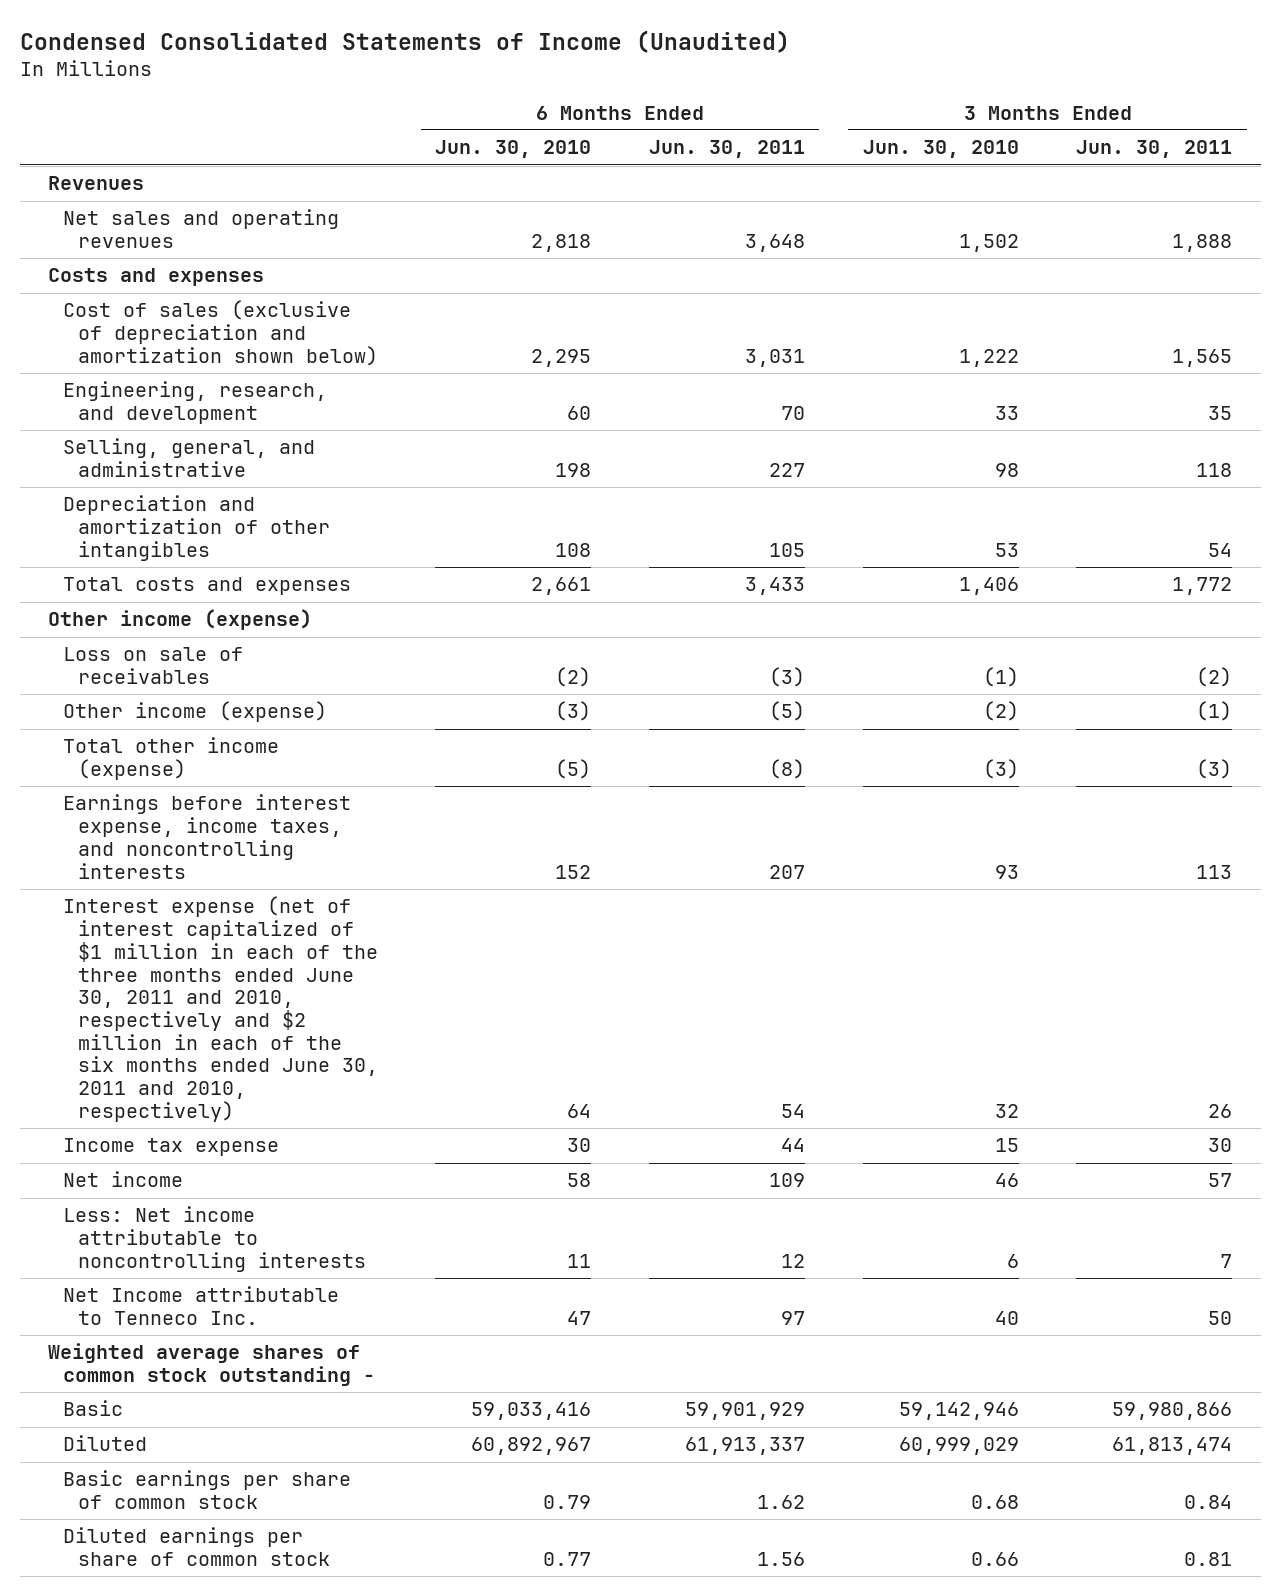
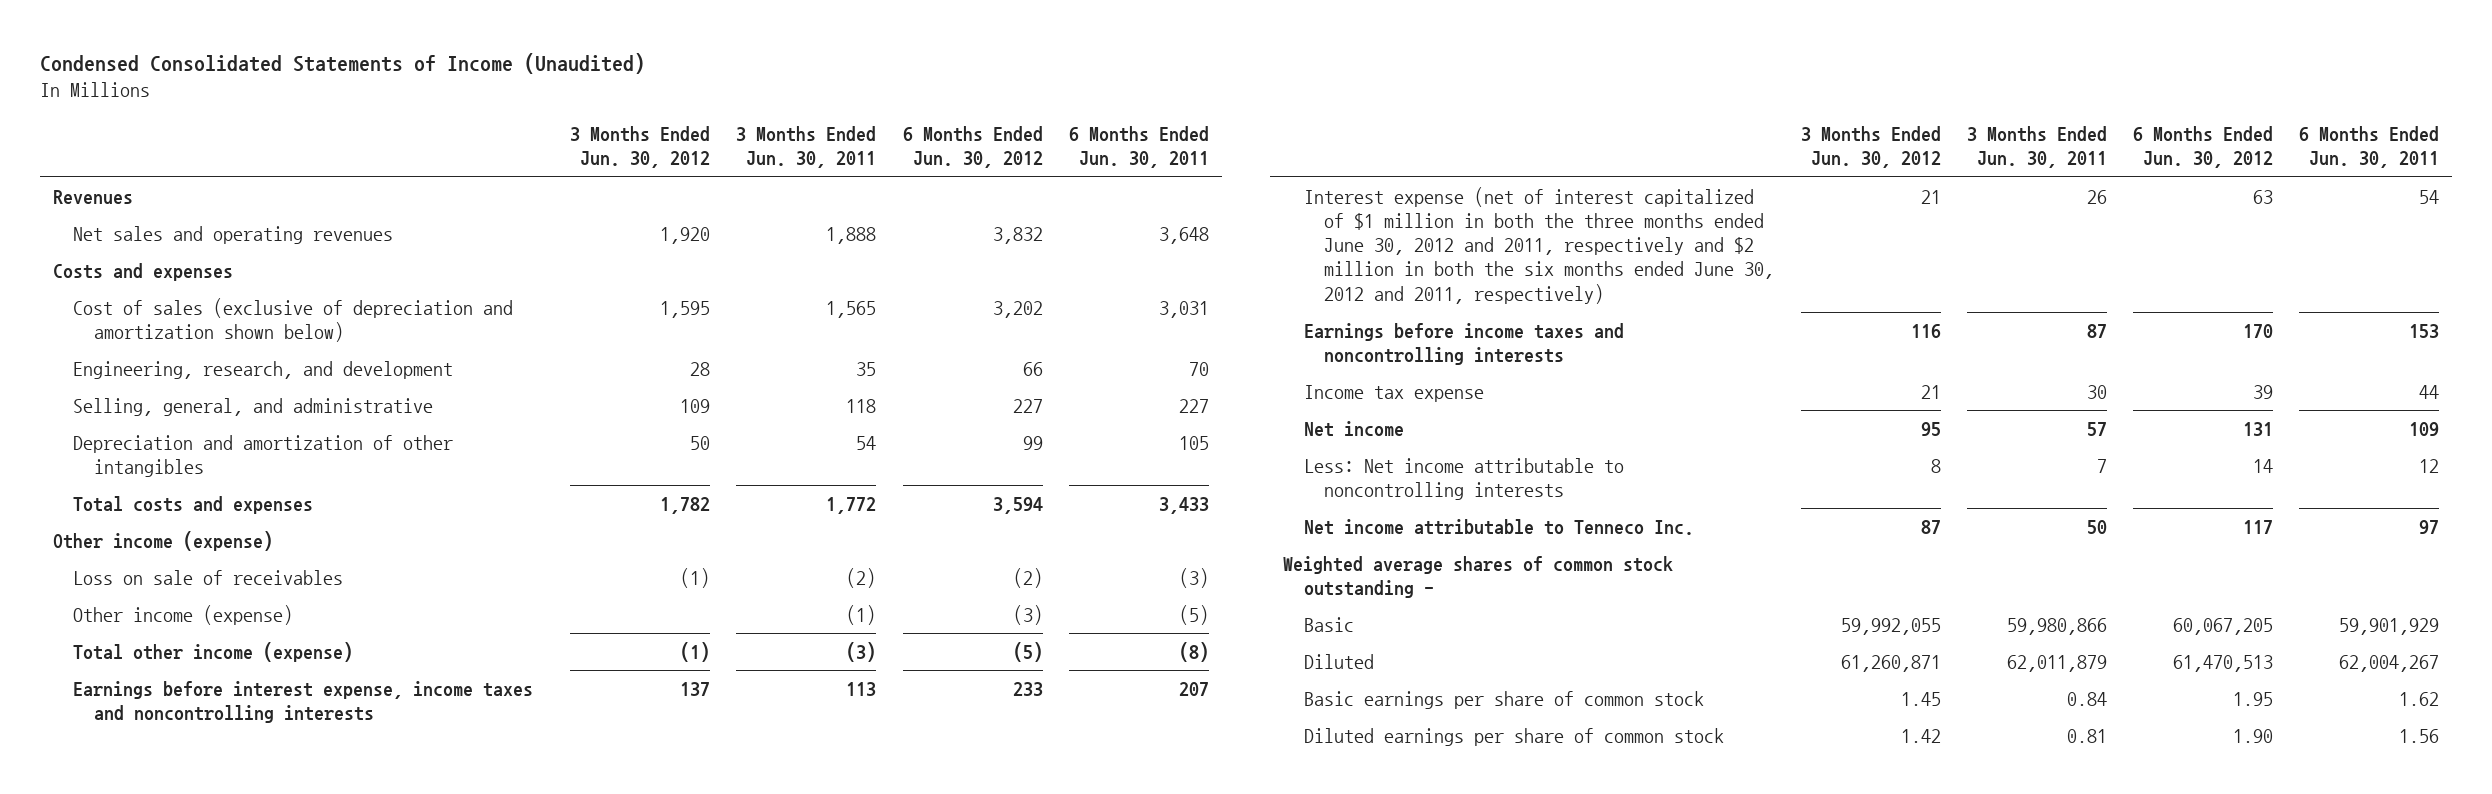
- | 6 Months Ended Jun. 30, 2010 | 6 Months Ended Jun. 30, 2011 | 3 Months Ended Jun. 30, 2010 | 3 Months Ended Jun. 30, 2011
+ | 3 Months Ended Jun. 30, 2012 | 3 Months Ended Jun. 30, 2011 | 6 Months Ended Jun. 30, 2012 | 6 Months Ended Jun. 30, 2011
- Earnings before interest expense, income taxes, and noncontrolling interests | 152 | 207 | 93 | 113
- Interest expense (net of interest capitalized of $1 million in each of the three months ended June 30, 2011 and 2010, respectively and $2 million in each of the six months ended June 30, 2011 and 2010, respectively) | 64 | 54 | 32 | 26
+ Earnings before interest expense, income taxes and noncontrolling interests | 137 | 113 | 233 | 207
+ Interest expense (net of interest capitalized of $1 million in both the three months ended June 30, 2012 and 2011, respectively and $2 million in both the six months ended June 30, 2012 and 2011, respectively) | 21 | 26 | 63 | 54
+ Earnings before income taxes and noncontrolling interests | 116 | 87 | 170 | 153
- Net Income attributable to Tenneco Inc. | 47 | 97 | 40 | 50
+ Net income attributable to Tenneco Inc. | 87 | 50 | 117 | 97
- Diluted | 60,892,967 | 61,913,337 | 60,999,029 | 61,813,474
+ Diluted | 61,260,871 | 62,011,879 | 61,470,513 | 62,004,267

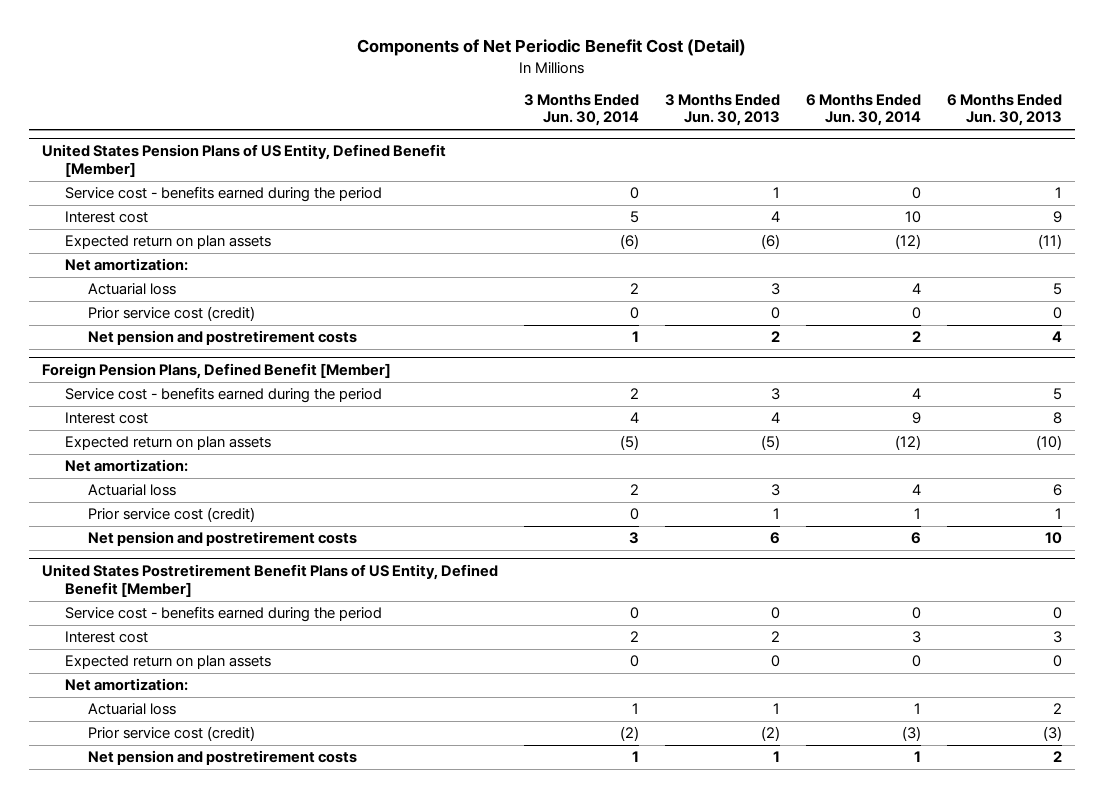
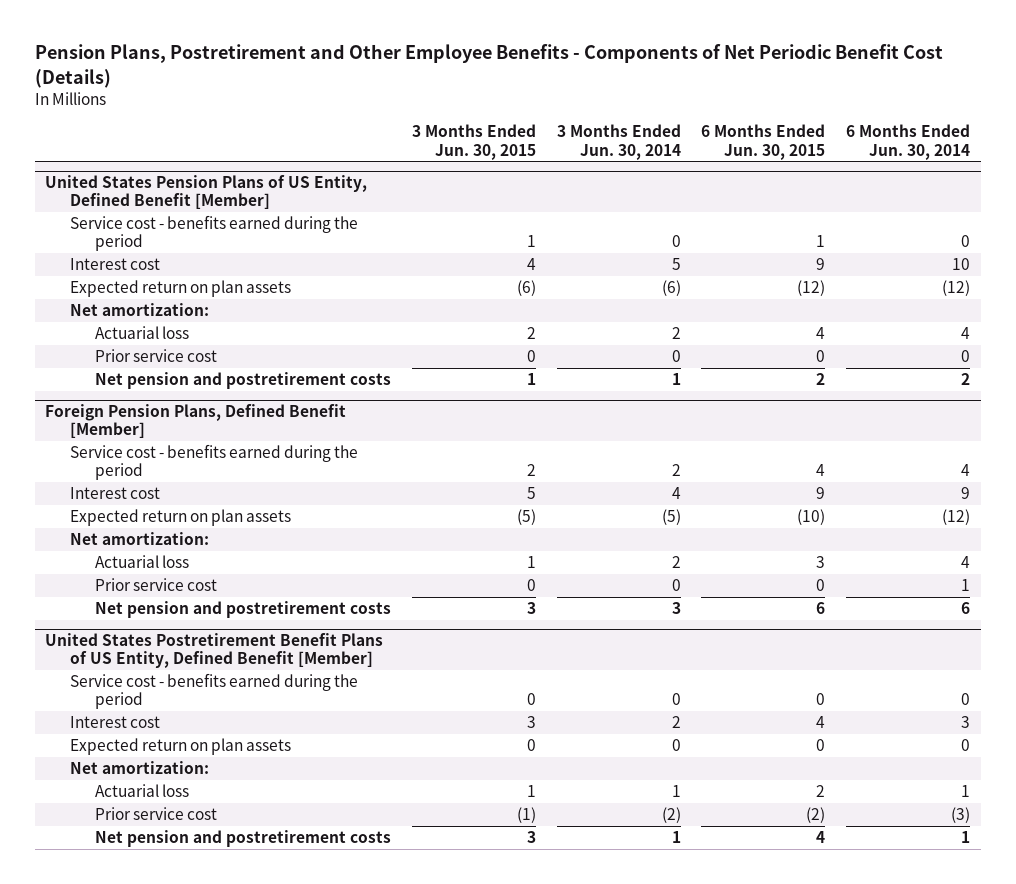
- Components of Net Periodic Benefit Cost (Detail)
+ Pension Plans, Postretirement and Other Employee Benefits - Components of Net Periodic Benefit Cost (Details)
- | 3 Months Ended Jun. 30, 2014 | 3 Months Ended Jun. 30, 2013 | 6 Months Ended Jun. 30, 2014 | 6 Months Ended Jun. 30, 2013
+ | 3 Months Ended Jun. 30, 2015 | 3 Months Ended Jun. 30, 2014 | 6 Months Ended Jun. 30, 2015 | 6 Months Ended Jun. 30, 2014
@ United States Pension Plans of US Entity, Defined Benefit [Member]
- Prior service cost (credit) | 0 | 0 | 0 | 0
+ Prior service cost | 0 | 0 | 0 | 0
@ Foreign Pension Plans, Defined Benefit [Member]
- Prior service cost (credit) | 0 | 1 | 1 | 1
+ Prior service cost | 0 | 0 | 0 | 1
@ United States Postretirement Benefit Plans of US Entity, Defined Benefit [Member]
- Prior service cost (credit) | (2) | (2) | (3) | (3)
+ Prior service cost | (1) | (2) | (2) | (3)

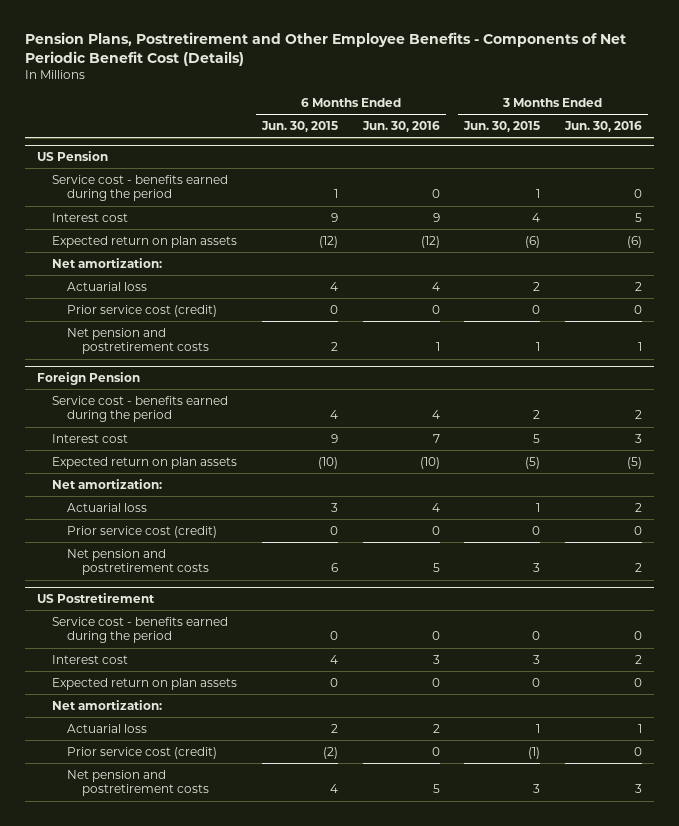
- | 3 Months Ended Jun. 30, 2015 | 3 Months Ended Jun. 30, 2014 | 6 Months Ended Jun. 30, 2015 | 6 Months Ended Jun. 30, 2014
+ | 6 Months Ended Jun. 30, 2015 | 6 Months Ended Jun. 30, 2016 | 3 Months Ended Jun. 30, 2015 | 3 Months Ended Jun. 30, 2016
- United States Pension Plans of US Entity, Defined Benefit [Member]
+ US Pension
- Prior service cost | 0 | 0 | 0 | 0
+ Prior service cost (credit) | 0 | 0 | 0 | 0
- Foreign Pension Plans, Defined Benefit [Member]
+ Foreign Pension
- Prior service cost | 0 | 0 | 0 | 1
+ Prior service cost (credit) | 0 | 0 | 0 | 0
- United States Postretirement Benefit Plans of US Entity, Defined Benefit [Member]
+ US Postretirement
- Prior service cost | (1) | (2) | (2) | (3)
+ Prior service cost (credit) | (2) | 0 | (1) | 0

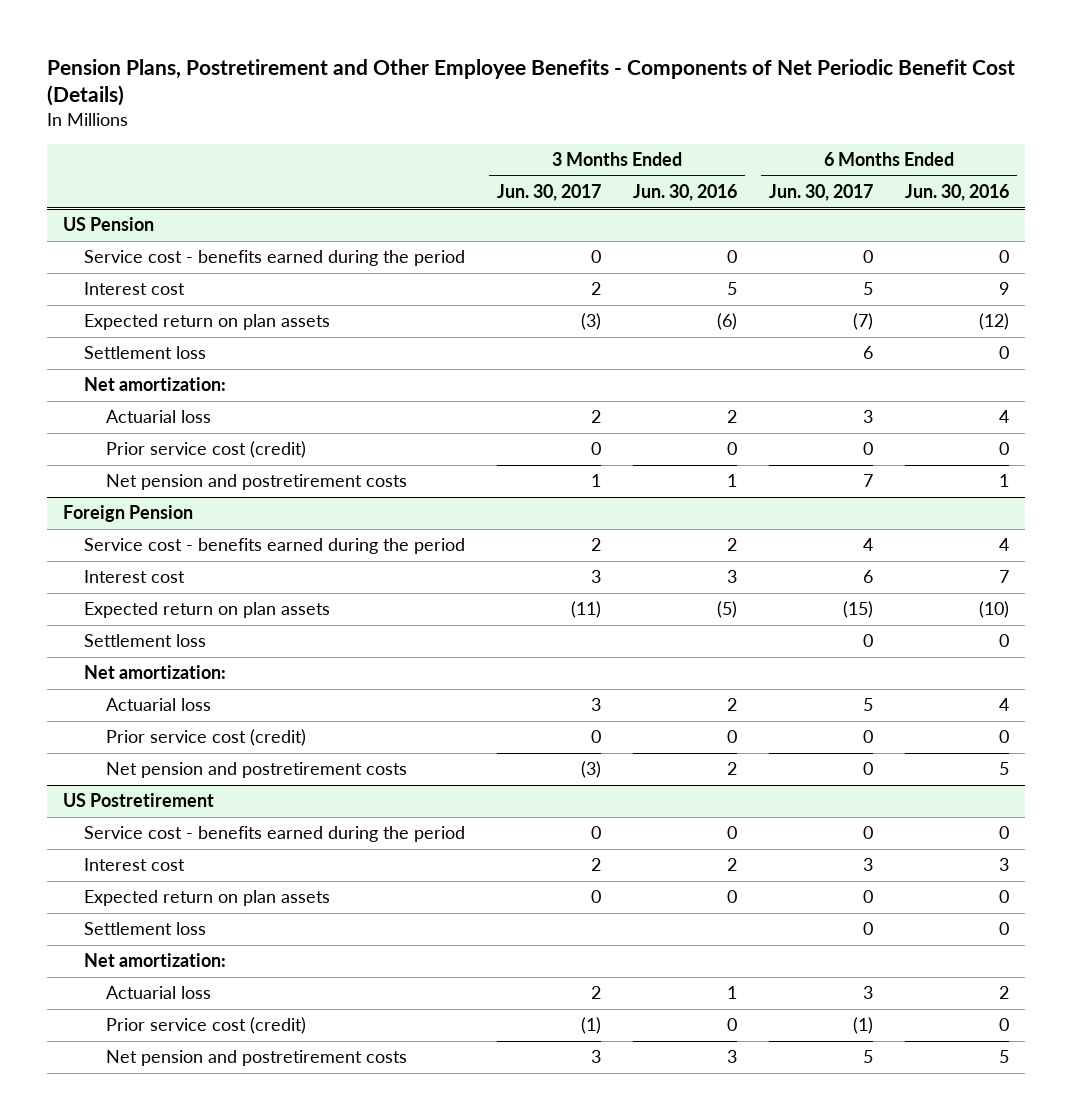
- | 6 Months Ended Jun. 30, 2015 | 6 Months Ended Jun. 30, 2016 | 3 Months Ended Jun. 30, 2015 | 3 Months Ended Jun. 30, 2016
+ | 3 Months Ended Jun. 30, 2017 | 3 Months Ended Jun. 30, 2016 | 6 Months Ended Jun. 30, 2017 | 6 Months Ended Jun. 30, 2016
@ US Pension
+ Settlement loss | | | 6 | 0
@ Foreign Pension
+ Settlement loss | | | 0 | 0
@ US Postretirement
+ Settlement loss | | | 0 | 0

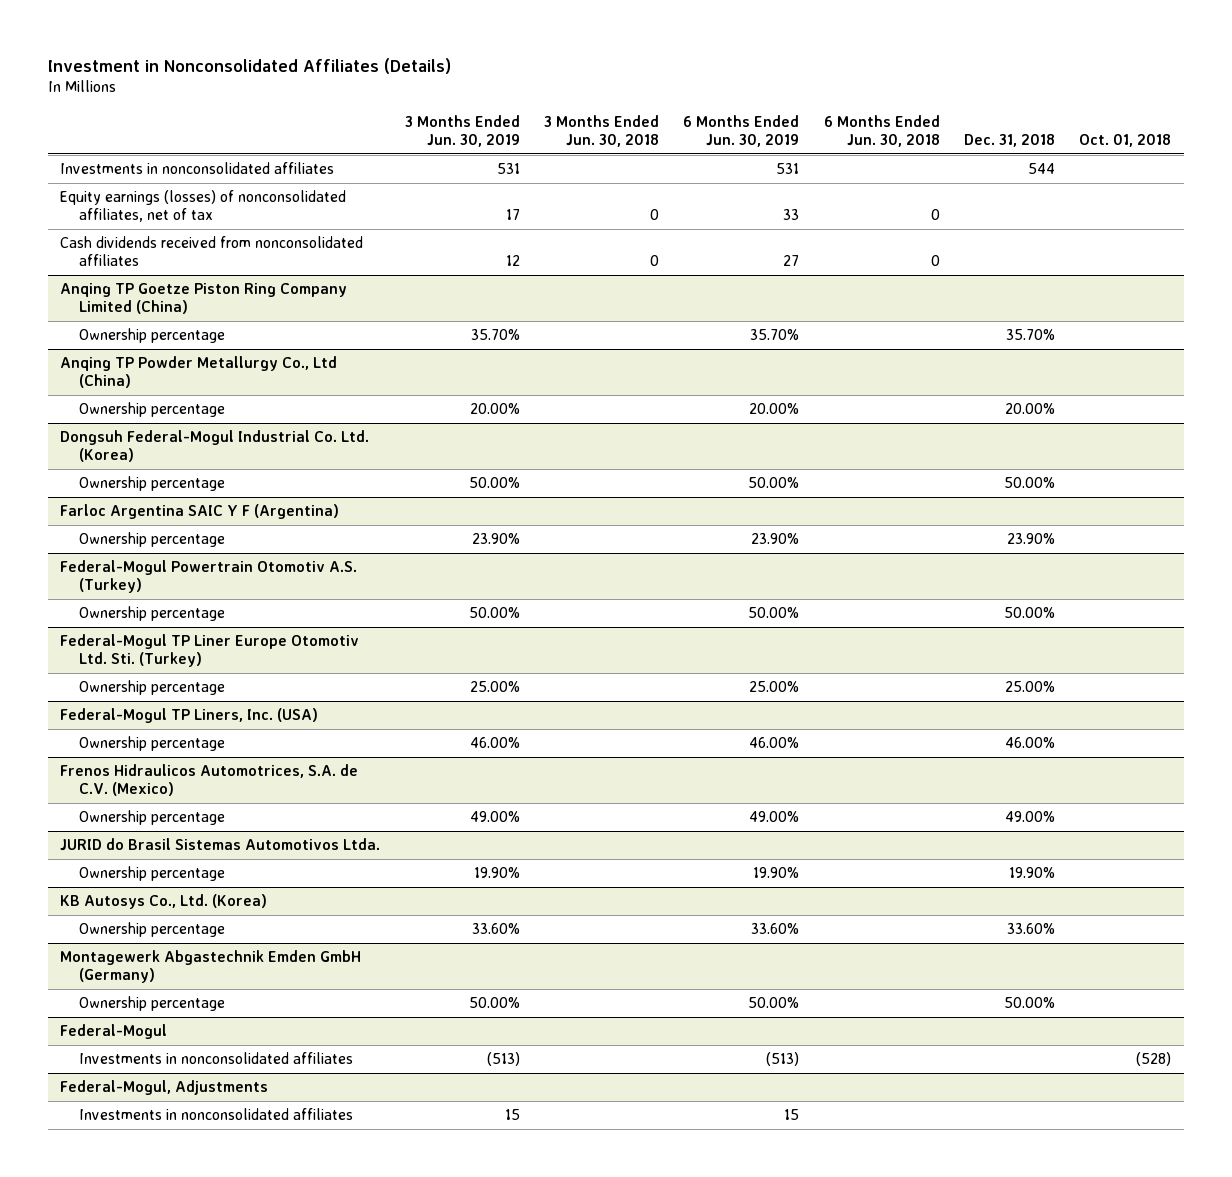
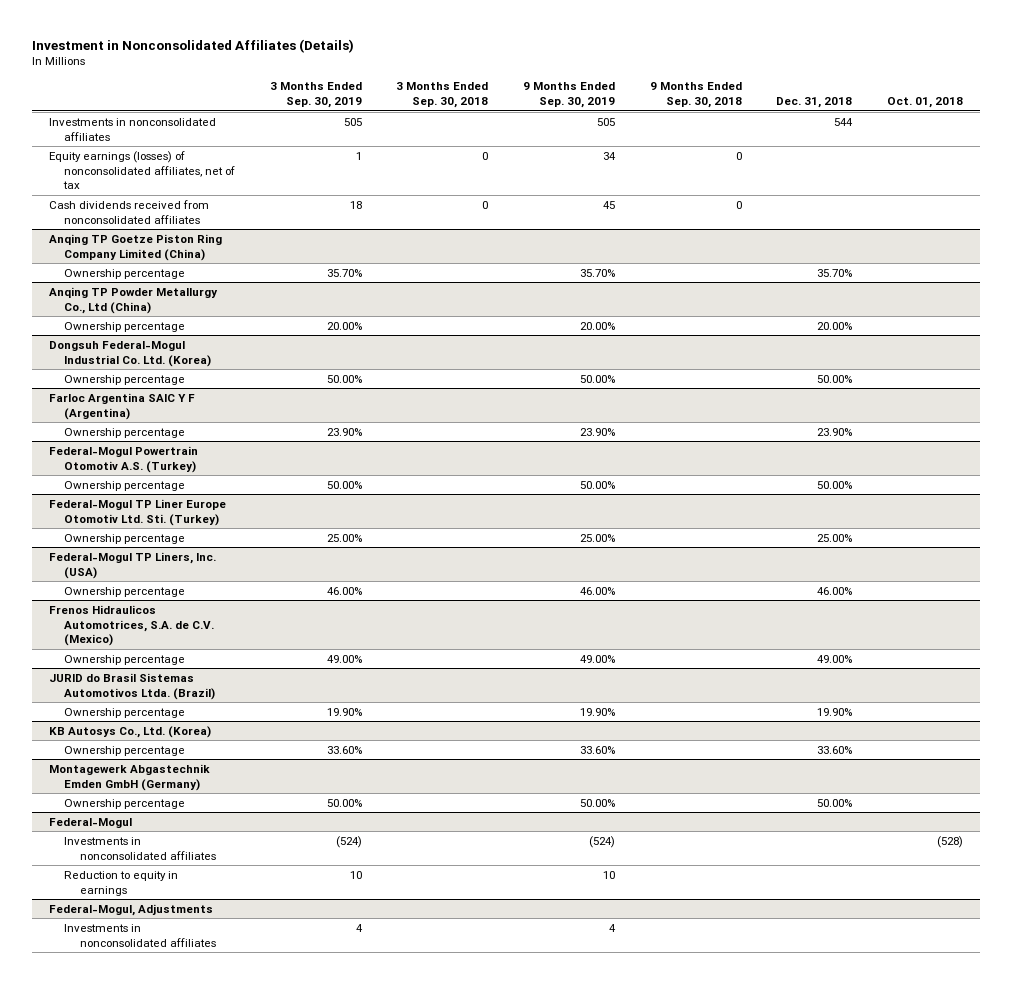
- | 3 Months Ended Jun. 30, 2019 | 3 Months Ended Jun. 30, 2018 | 6 Months Ended Jun. 30, 2019 | 6 Months Ended Jun. 30, 2018 | Dec. 31, 2018 | Oct. 01, 2018
+ | 3 Months Ended Sep. 30, 2019 | 3 Months Ended Sep. 30, 2018 | 9 Months Ended Sep. 30, 2019 | 9 Months Ended Sep. 30, 2018 | Dec. 31, 2018 | Oct. 01, 2018
- JURID do Brasil Sistemas Automotivos Ltda.
+ JURID do Brasil Sistemas Automotivos Ltda. (Brazil)
@ Federal-Mogul
+ Reduction to equity in earnings | 10 | | 10 | | |

